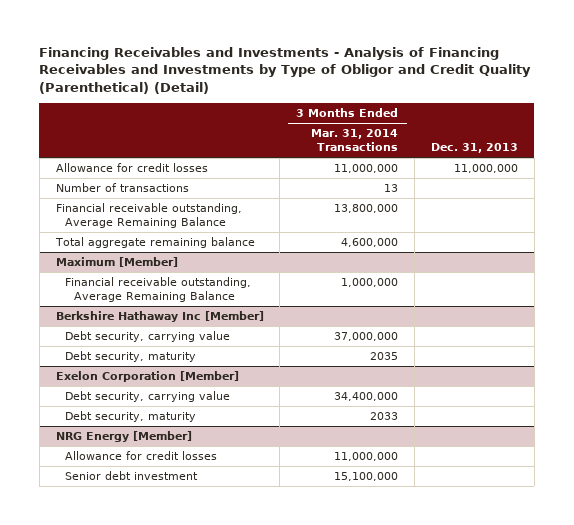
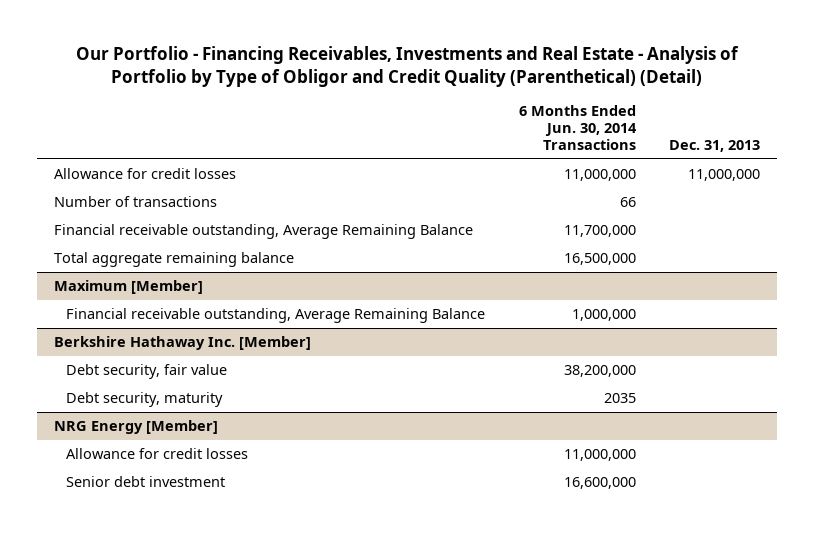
- Financing Receivables and Investments - Analysis of Financing Receivables and Investments by Type of Obligor and Credit Quality (Parenthetical) (Detail)
+ Our Portfolio - Financing Receivables, Investments and Real Estate - Analysis of Portfolio by Type of Obligor and Credit Quality (Parenthetical) (Detail)
- | 3 Months Ended Mar. 31, 2014 Transactions | Dec. 31, 2013
+ | 6 Months Ended Jun. 30, 2014 Transactions | Dec. 31, 2013
- Berkshire Hathaway Inc [Member]
- Debt security, carrying value | 37,000,000 |
+ Berkshire Hathaway Inc. [Member]
+ Debt security, fair value | 38,200,000 |
- Exelon Corporation [Member]
- Debt security, carrying value | 34,400,000 |
- Debt security, maturity | 2033 |

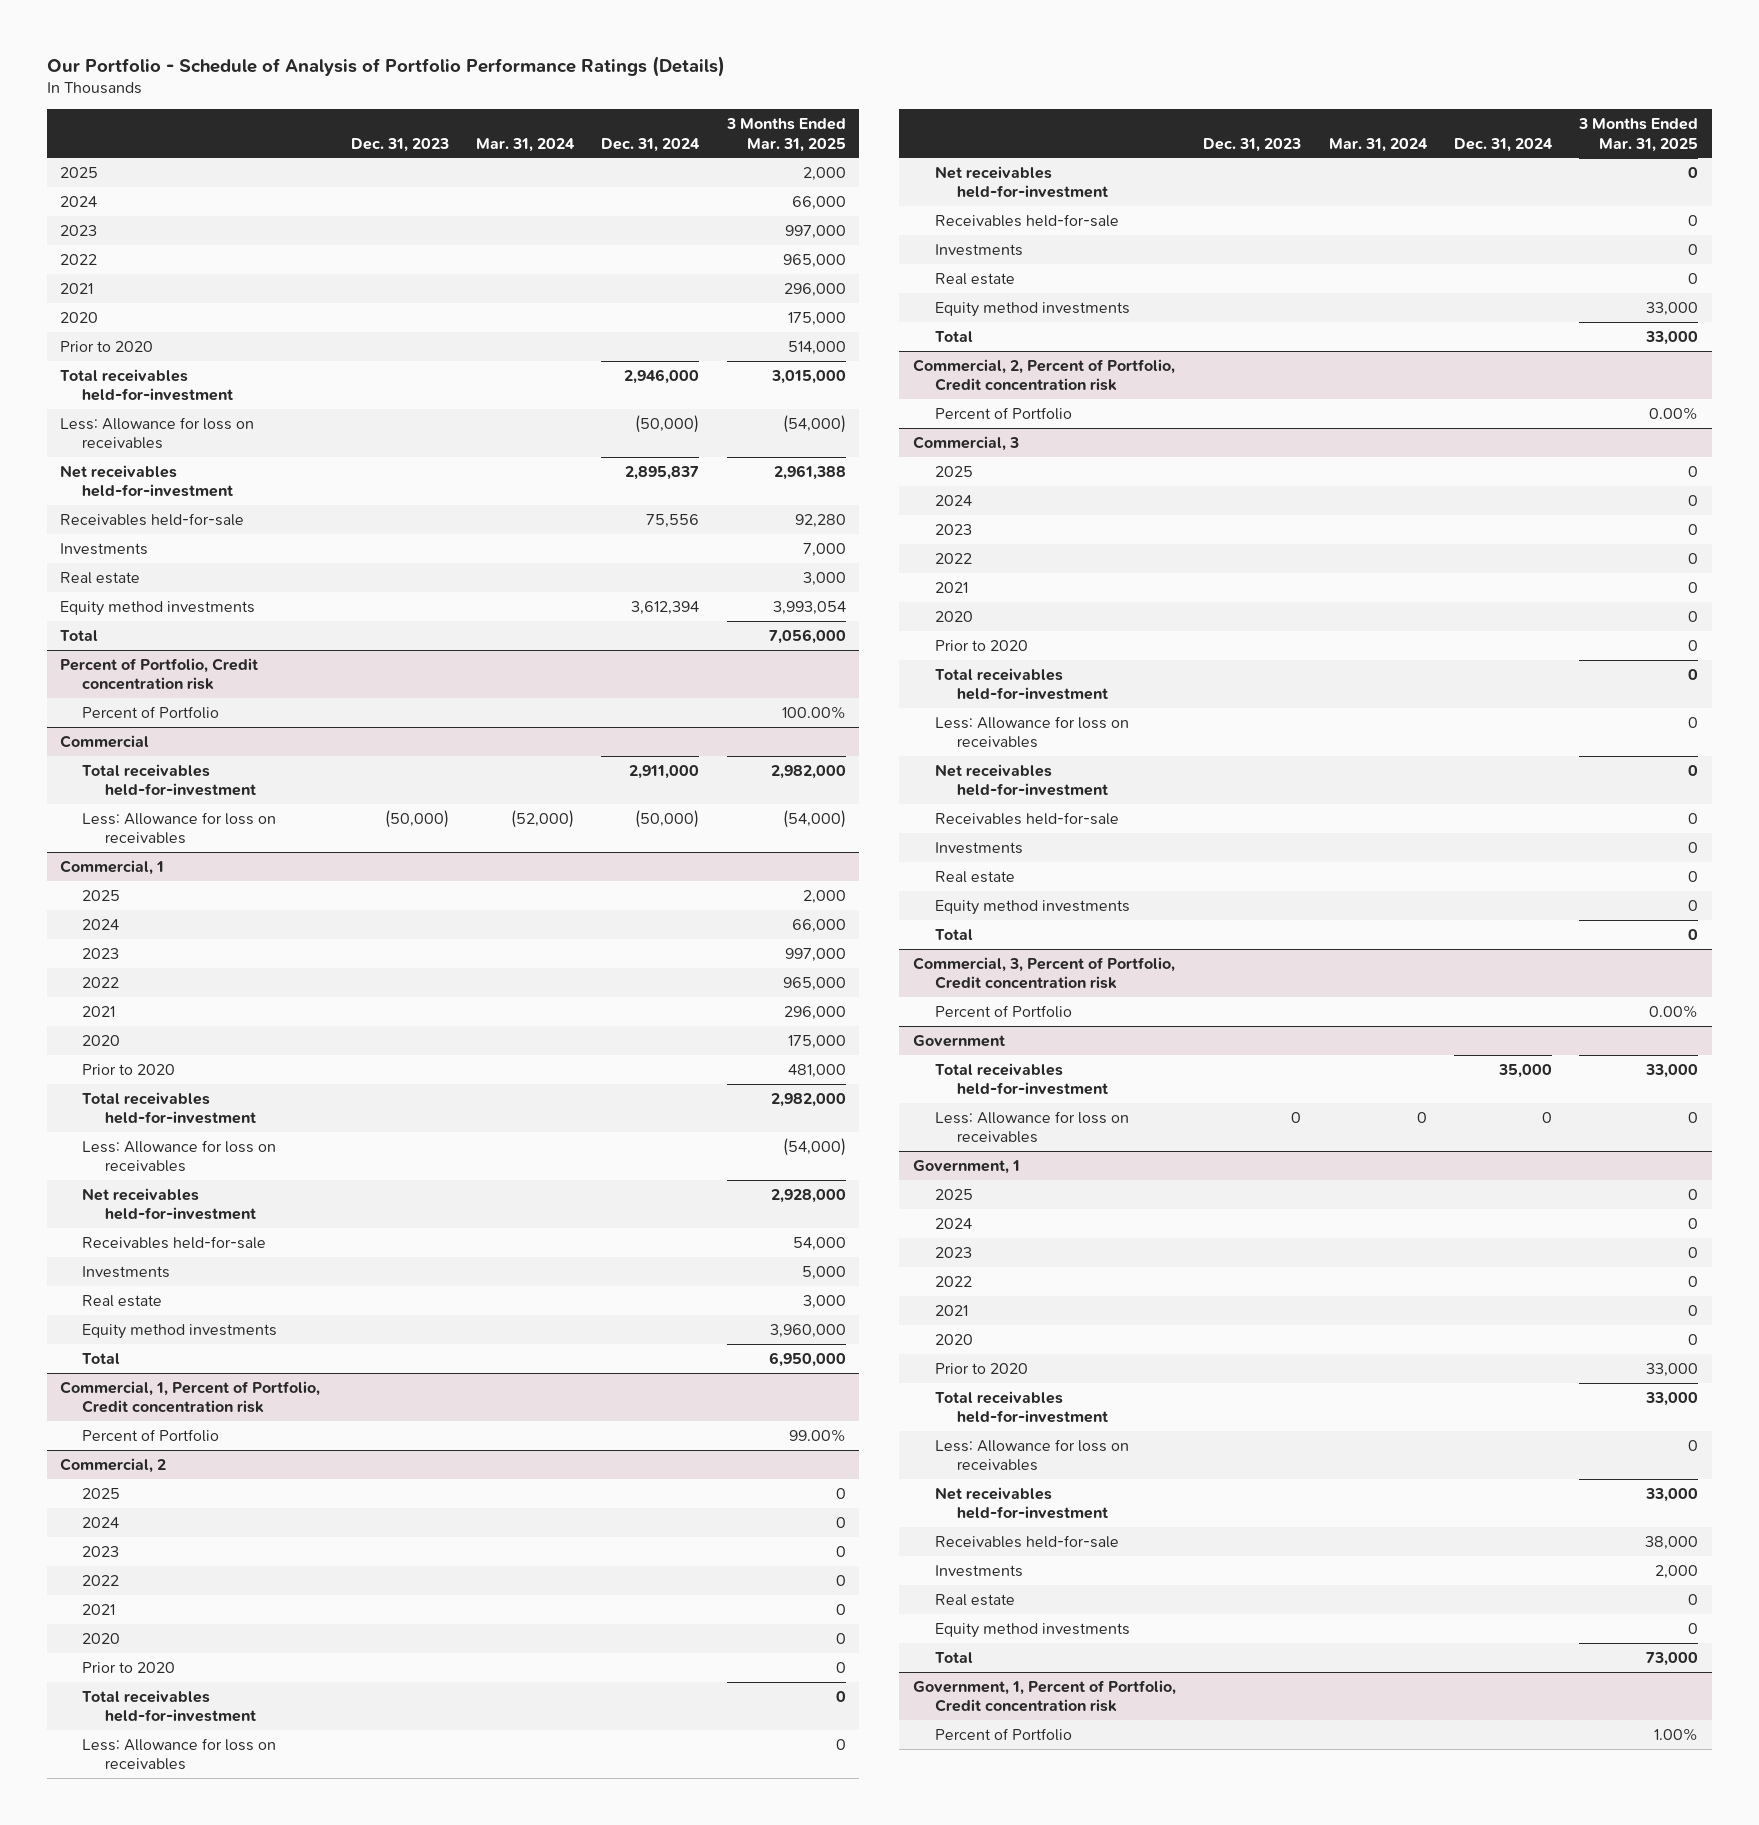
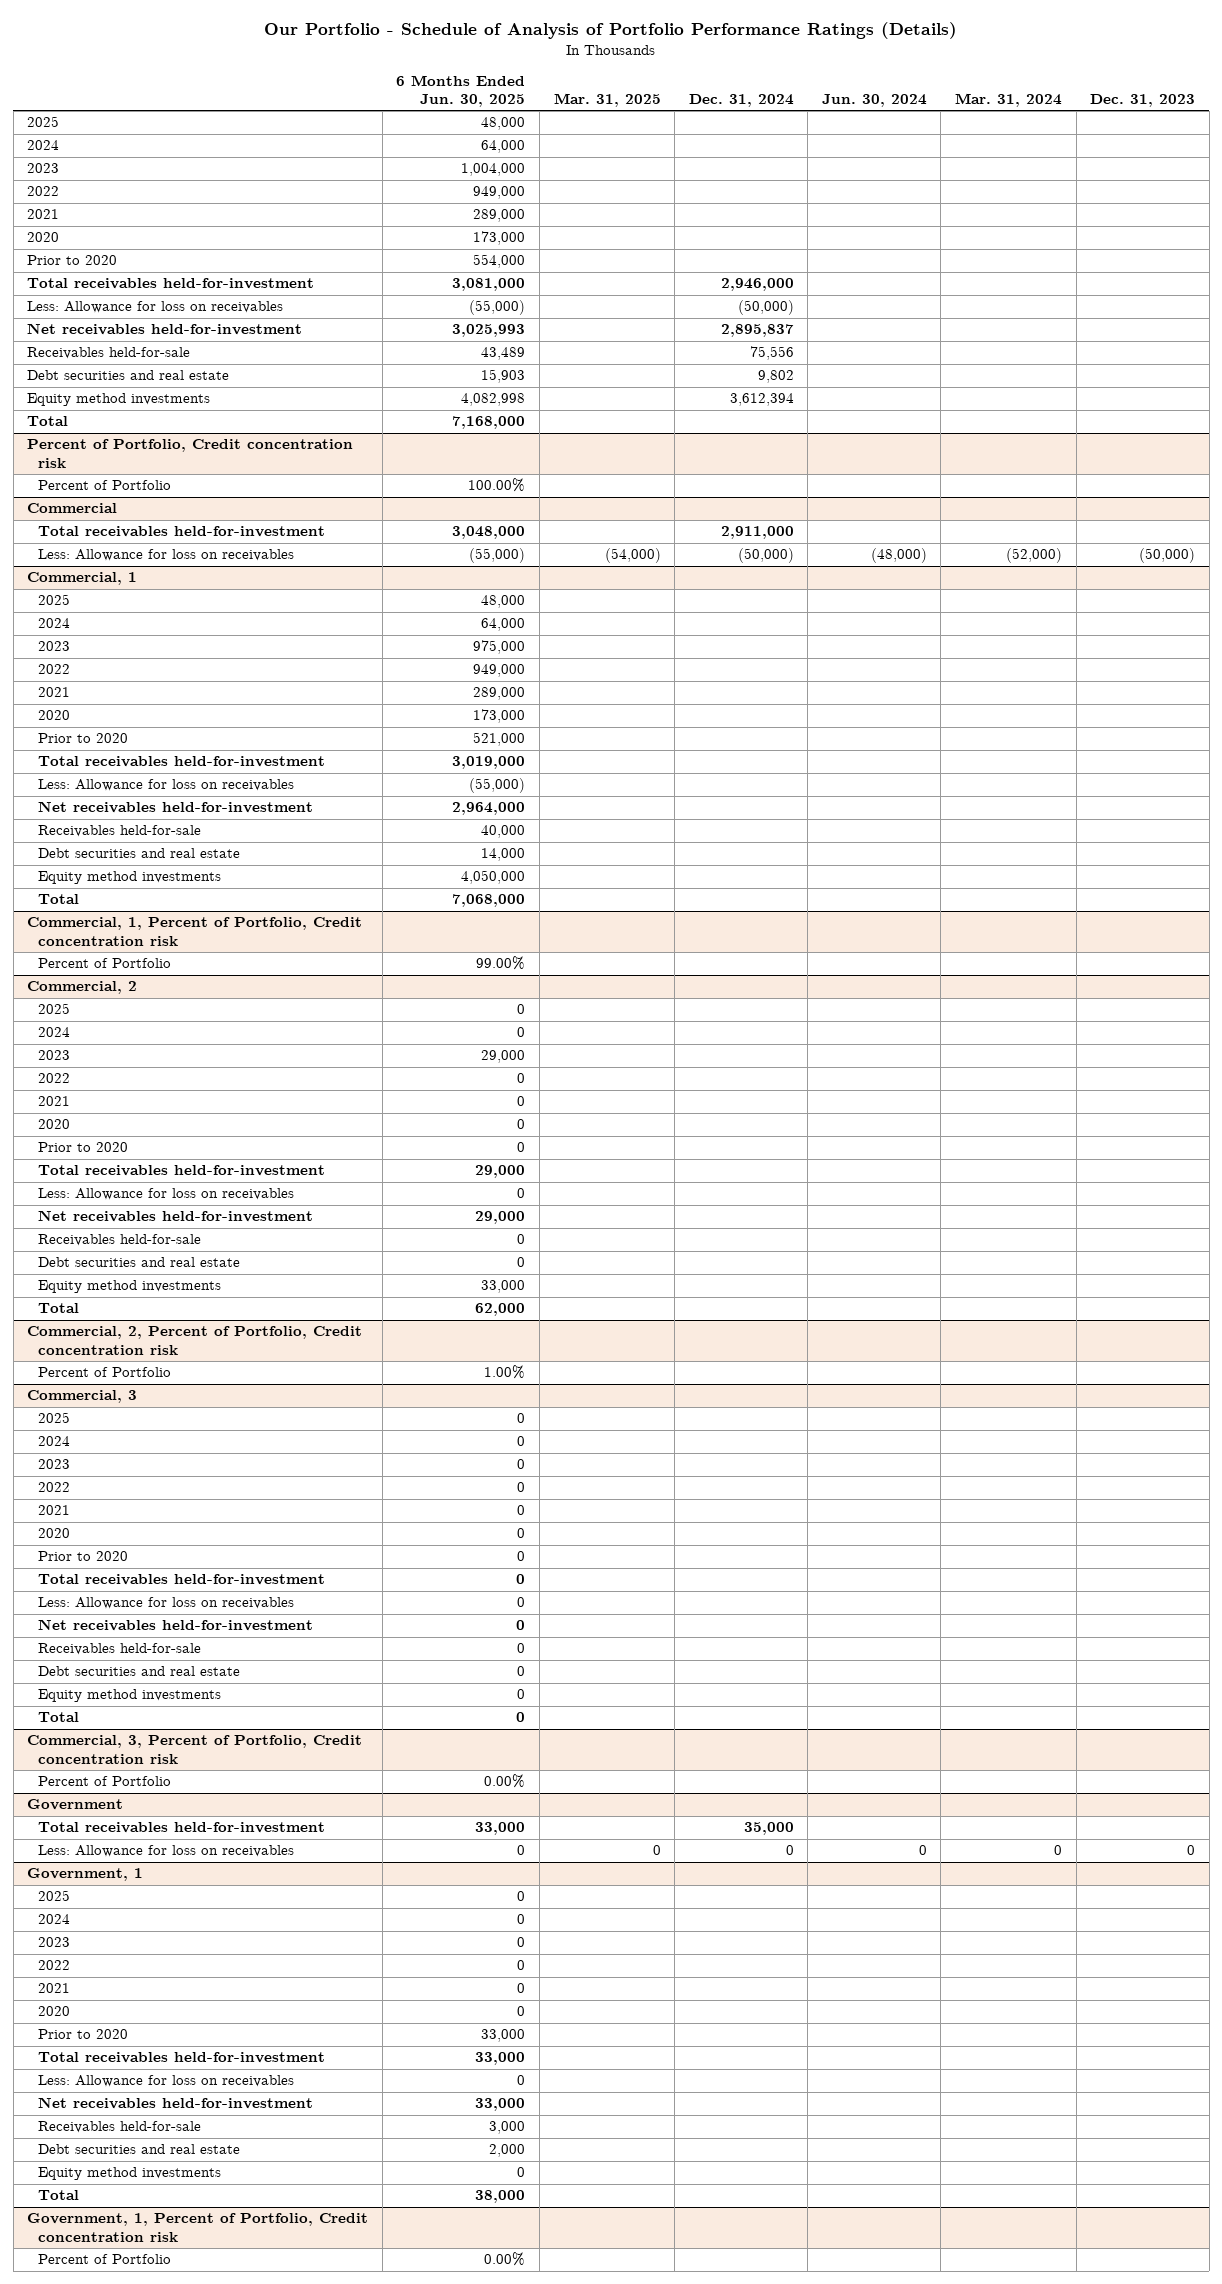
- | Dec. 31, 2023 | Mar. 31, 2024 | Dec. 31, 2024 | 3 Months Ended Mar. 31, 2025
+ | 6 Months Ended Jun. 30, 2025 | Mar. 31, 2025 | Dec. 31, 2024 | Jun. 30, 2024 | Mar. 31, 2024 | Dec. 31, 2023
- Investments | | | | 7,000
- Real estate | | | | 3,000
+ Debt securities and real estate | 15,903 | | 9,802 | | |
@ Commercial, 1
- Investments | | | | 5,000
- Real estate | | | | 3,000
+ Debt securities and real estate | 14,000 | | | | |
@ Commercial, 2
- Investments | | | | 0
- Real estate | | | | 0
+ Debt securities and real estate | 0 | | | | |
@ Commercial, 3
- Investments | | | | 0
- Real estate | | | | 0
+ Debt securities and real estate | 0 | | | | |
@ Government, 1
- Investments | | | | 2,000
- Real estate | | | | 0
+ Debt securities and real estate | 2,000 | | | | |

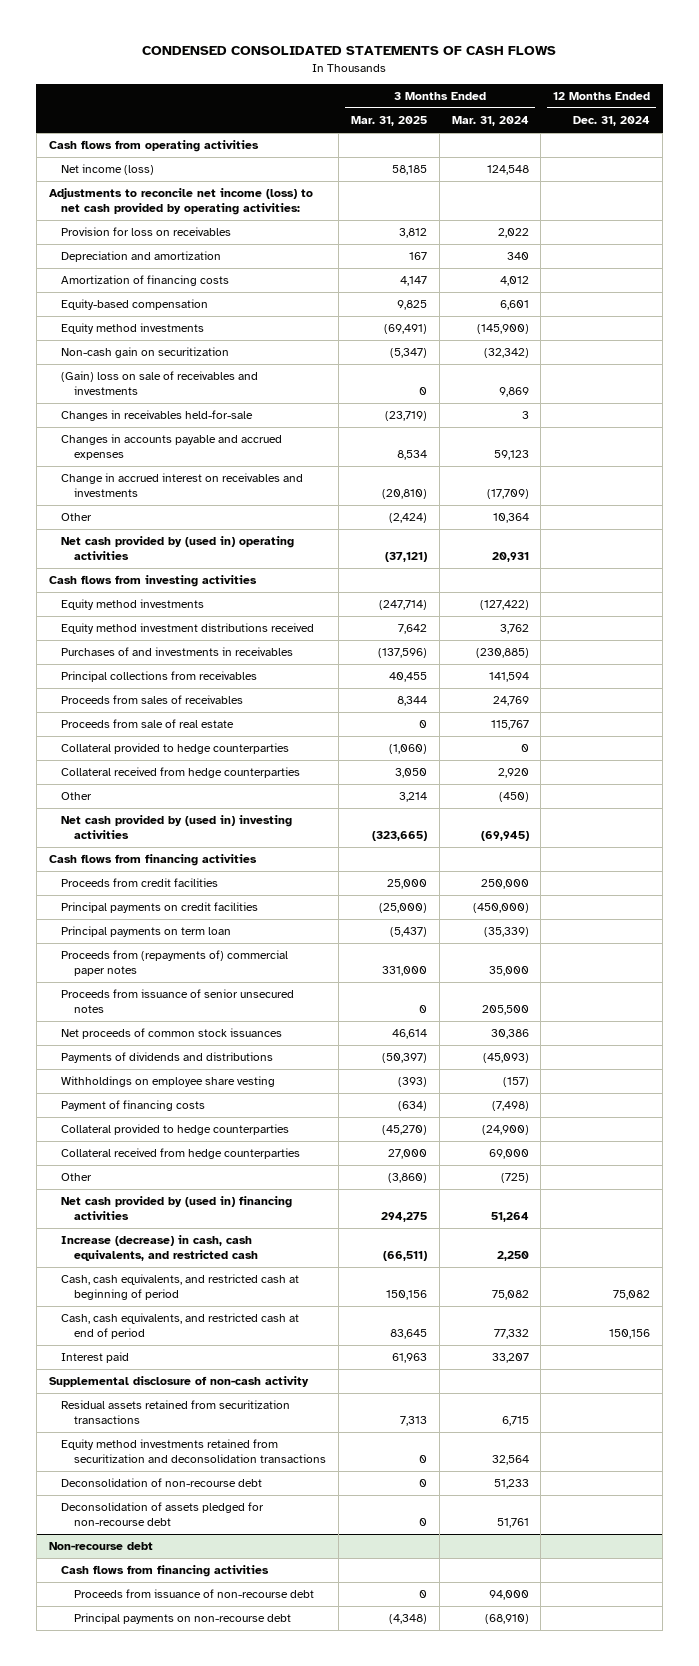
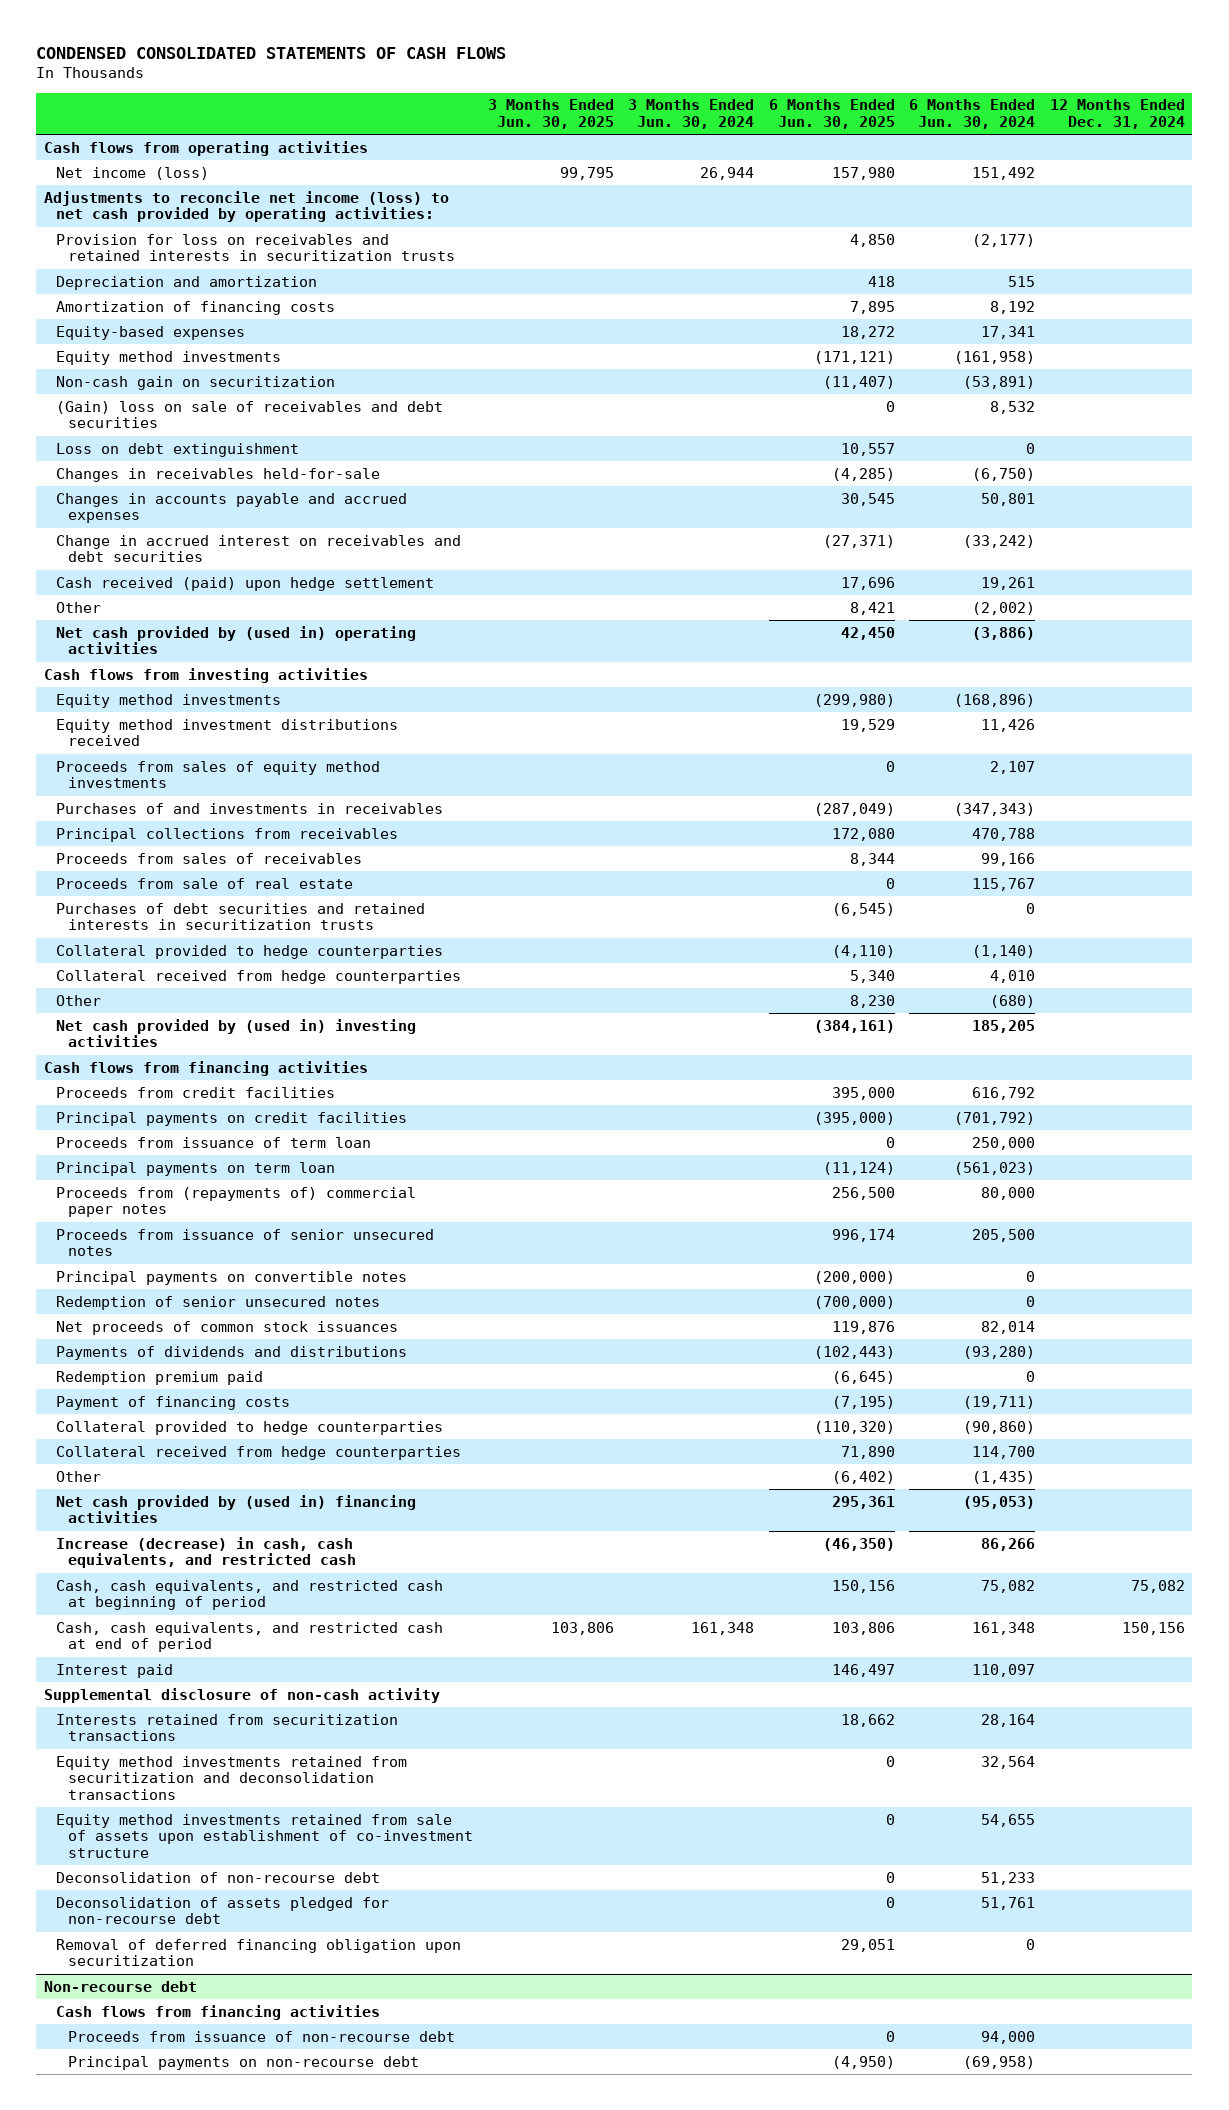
- | 3 Months Ended Mar. 31, 2025 | 3 Months Ended Mar. 31, 2024 | 12 Months Ended Dec. 31, 2024
+ | 3 Months Ended Jun. 30, 2025 | 3 Months Ended Jun. 30, 2024 | 6 Months Ended Jun. 30, 2025 | 6 Months Ended Jun. 30, 2024 | 12 Months Ended Dec. 31, 2024
- Provision for loss on receivables | 3,812 | 2,022 |
+ Provision for loss on receivables and retained interests in securitization trusts | | | 4,850 | (2,177) |
- Equity-based compensation | 9,825 | 6,601 |
+ Equity-based expenses | | | 18,272 | 17,341 |
- (Gain) loss on sale of receivables and investments | 0 | 9,869 |
+ (Gain) loss on sale of receivables and debt securities | | | 0 | 8,532 |
+ Loss on debt extinguishment | | | 10,557 | 0 |
- Change in accrued interest on receivables and investments | (20,810) | (17,709) |
+ Change in accrued interest on receivables and debt securities | | | (27,371) | (33,242) |
+ Cash received (paid) upon hedge settlement | | | 17,696 | 19,261 |
+ Proceeds from sales of equity method investments | | | 0 | 2,107 |
+ Purchases of debt securities and retained interests in securitization trusts | | | (6,545) | 0 |
+ Proceeds from issuance of term loan | | | 0 | 250,000 |
+ Principal payments on convertible notes | | | (200,000) | 0 |
+ Redemption of senior unsecured notes | | | (700,000) | 0 |
- Withholdings on employee share vesting | (393) | (157) |
+ Redemption premium paid | | | (6,645) | 0 |
- Residual assets retained from securitization transactions | 7,313 | 6,715 |
+ Interests retained from securitization transactions | | | 18,662 | 28,164 |
+ Equity method investments retained from sale of assets upon establishment of co-investment structure | | | 0 | 54,655 |
+ Removal of deferred financing obligation upon securitization | | | 29,051 | 0 |

